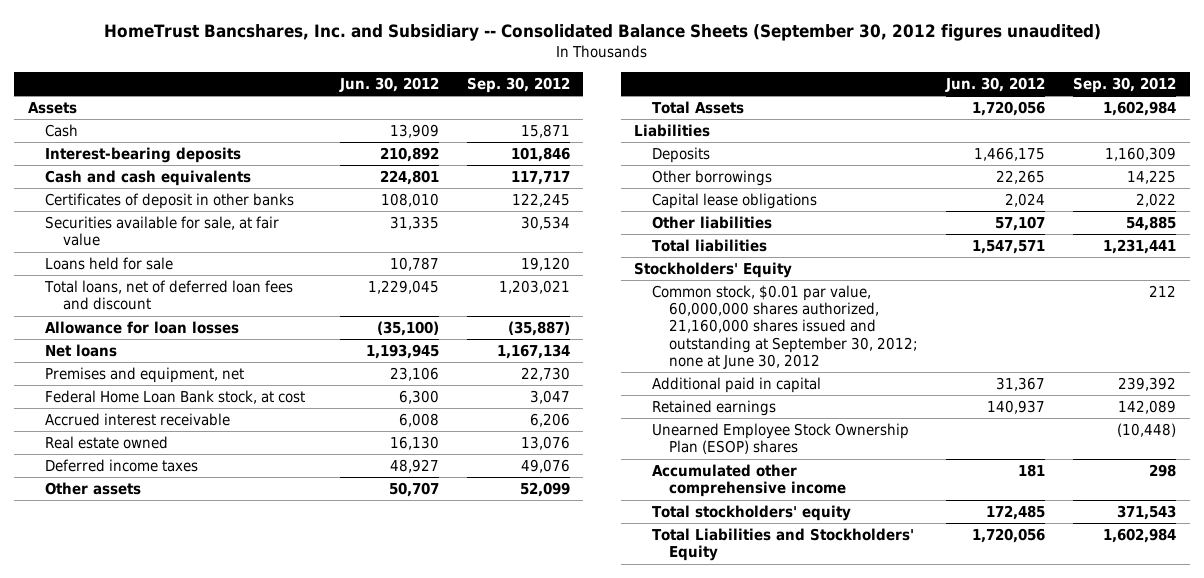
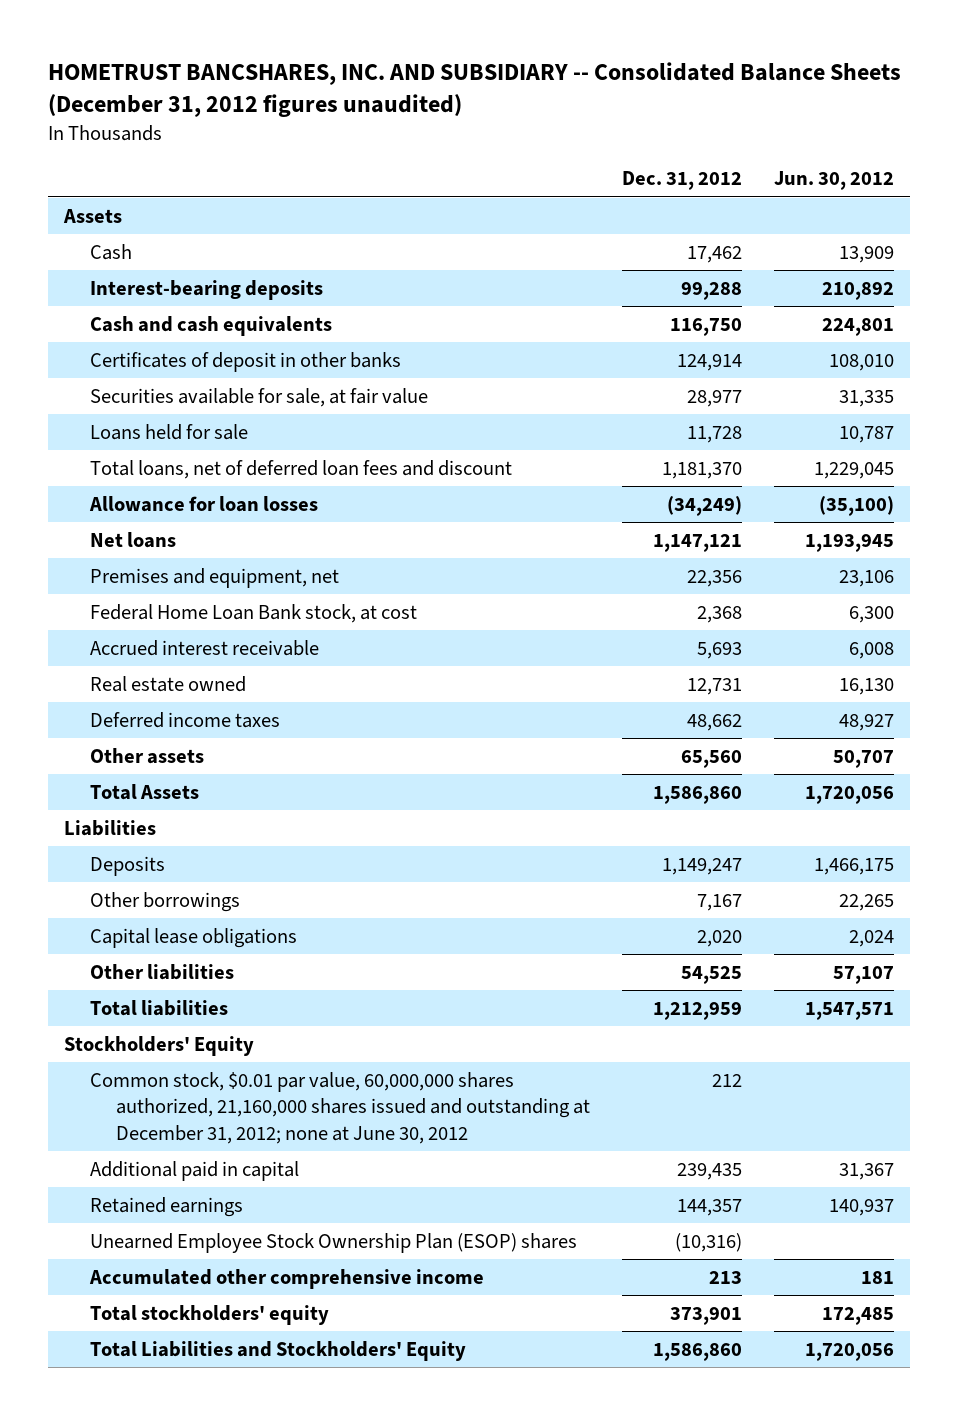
- HomeTrust Bancshares, Inc. and Subsidiary -- Consolidated Balance Sheets (September 30, 2012 figures unaudited)
+ HOMETRUST BANCSHARES, INC. AND SUBSIDIARY -- Consolidated Balance Sheets (December 31, 2012 figures unaudited)
- | Jun. 30, 2012 | Sep. 30, 2012
+ | Dec. 31, 2012 | Jun. 30, 2012
- Common stock, $0.01 par value, 60,000,000 shares authorized, 21,160,000 shares issued and outstanding at September 30, 2012; none at June 30, 2012 | | 212
+ Common stock, $0.01 par value, 60,000,000 shares authorized, 21,160,000 shares issued and outstanding at December 31, 2012; none at June 30, 2012 | 212 |

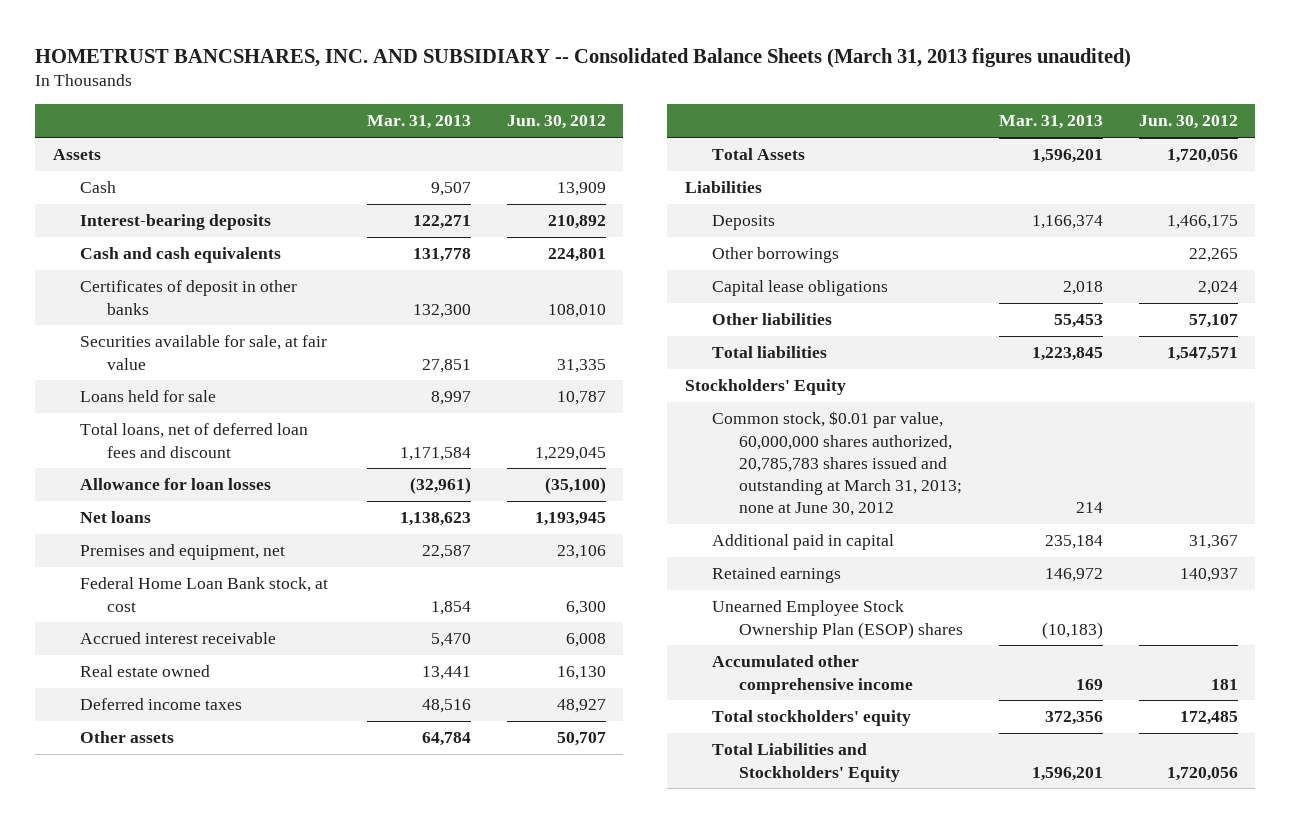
- HOMETRUST BANCSHARES, INC. AND SUBSIDIARY -- Consolidated Balance Sheets (December 31, 2012 figures unaudited)
+ HOMETRUST BANCSHARES, INC. AND SUBSIDIARY -- Consolidated Balance Sheets (March 31, 2013 figures unaudited)
- | Dec. 31, 2012 | Jun. 30, 2012
+ | Mar. 31, 2013 | Jun. 30, 2012
- Common stock, $0.01 par value, 60,000,000 shares authorized, 21,160,000 shares issued and outstanding at December 31, 2012; none at June 30, 2012 | 212 |
+ Common stock, $0.01 par value, 60,000,000 shares authorized, 20,785,783 shares issued and outstanding at March 31, 2013; none at June 30, 2012 | 214 |

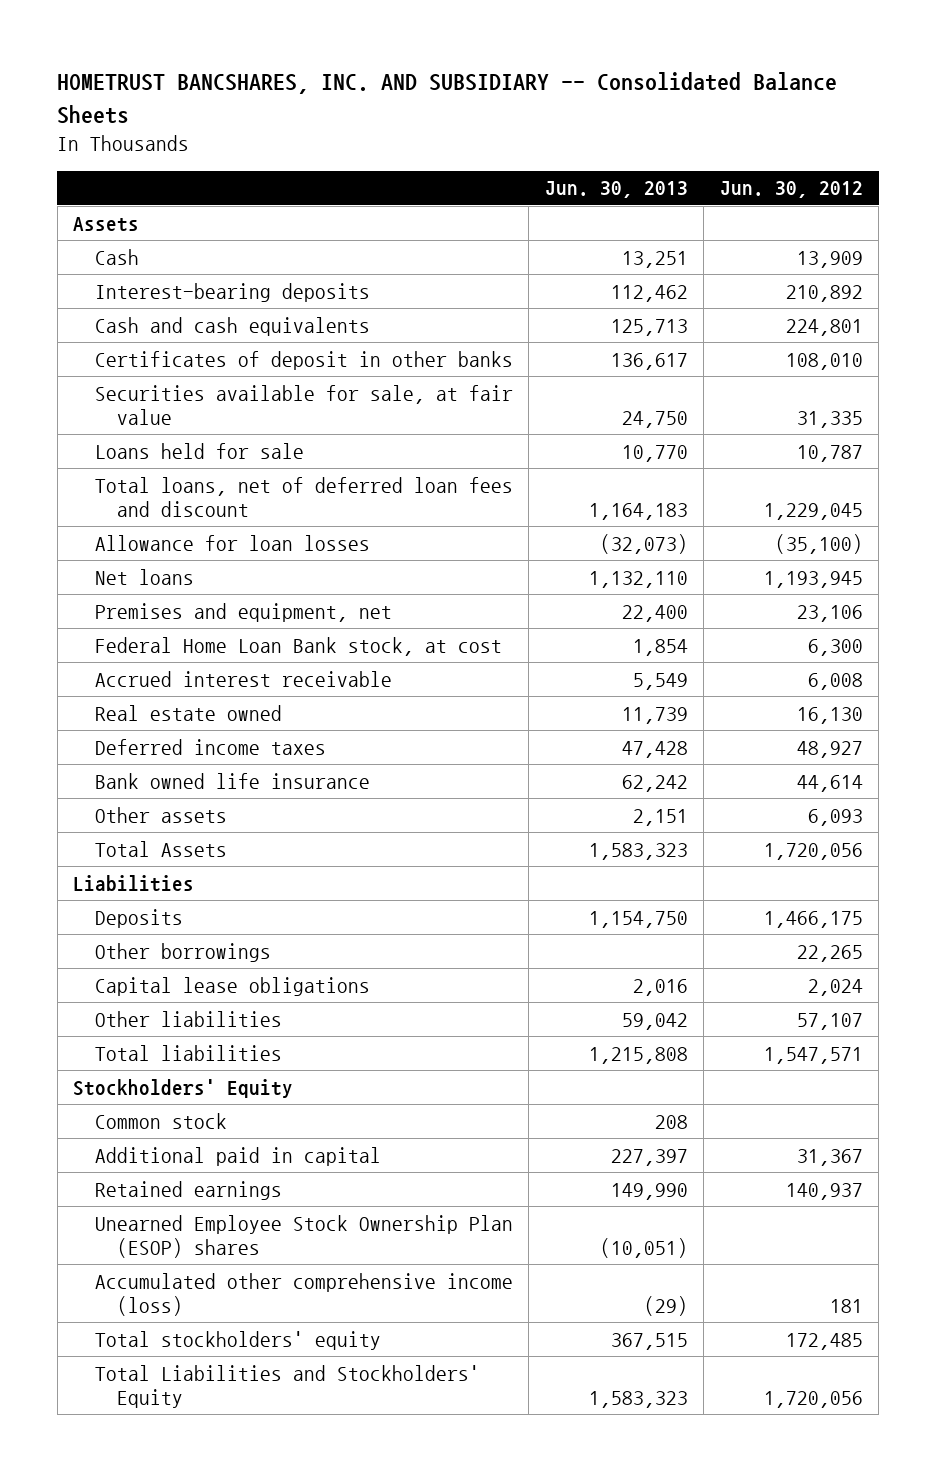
- HOMETRUST BANCSHARES, INC. AND SUBSIDIARY -- Consolidated Balance Sheets (March 31, 2013 figures unaudited)
+ HOMETRUST BANCSHARES, INC. AND SUBSIDIARY -- Consolidated Balance Sheets
- | Mar. 31, 2013 | Jun. 30, 2012
+ | Jun. 30, 2013 | Jun. 30, 2012
- Other assets | 64,784 | 50,707
+ Bank owned life insurance | 62,242 | 44,614
+ Other assets | 2,151 | 6,093
- Common stock, $0.01 par value, 60,000,000 shares authorized, 20,785,783 shares issued and outstanding at March 31, 2013; none at June 30, 2012 | 214 |
+ Common stock | 208 |
- Accumulated other comprehensive income | 169 | 181
+ Accumulated other comprehensive income (loss) | (29) | 181

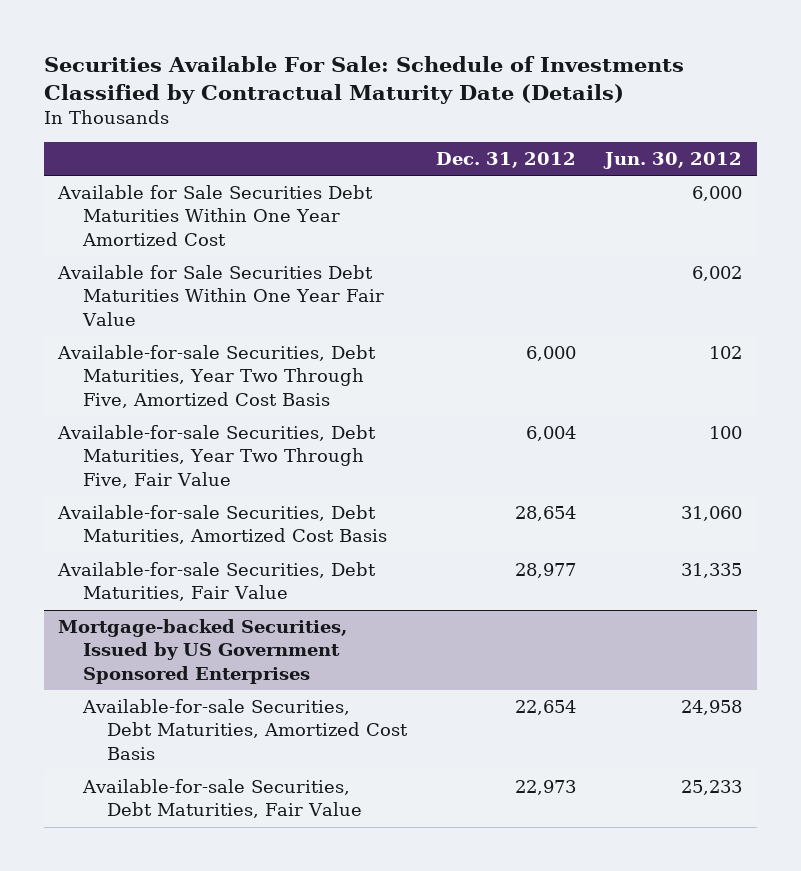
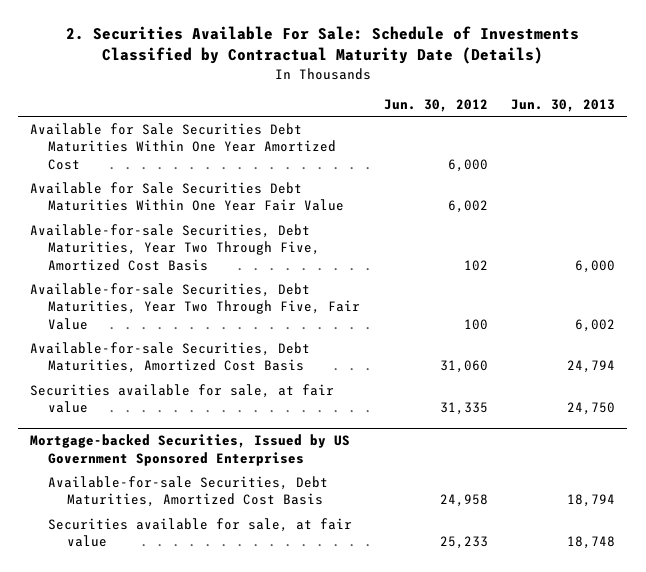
- Securities Available For Sale: Schedule of Investments Classified by Contractual Maturity Date (Details)
+ 2. Securities Available For Sale: Schedule of Investments Classified by Contractual Maturity Date (Details)
- | Dec. 31, 2012 | Jun. 30, 2012
+ | Jun. 30, 2012 | Jun. 30, 2013
- Available-for-sale Securities, Debt Maturities, Fair Value | 28,977 | 31,335
+ Securities available for sale, at fair value | 31,335 | 24,750
@ Mortgage-backed Securities, Issued by US Government Sponsored Enterprises
- Available-for-sale Securities, Debt Maturities, Fair Value | 22,973 | 25,233
+ Securities available for sale, at fair value | 25,233 | 18,748

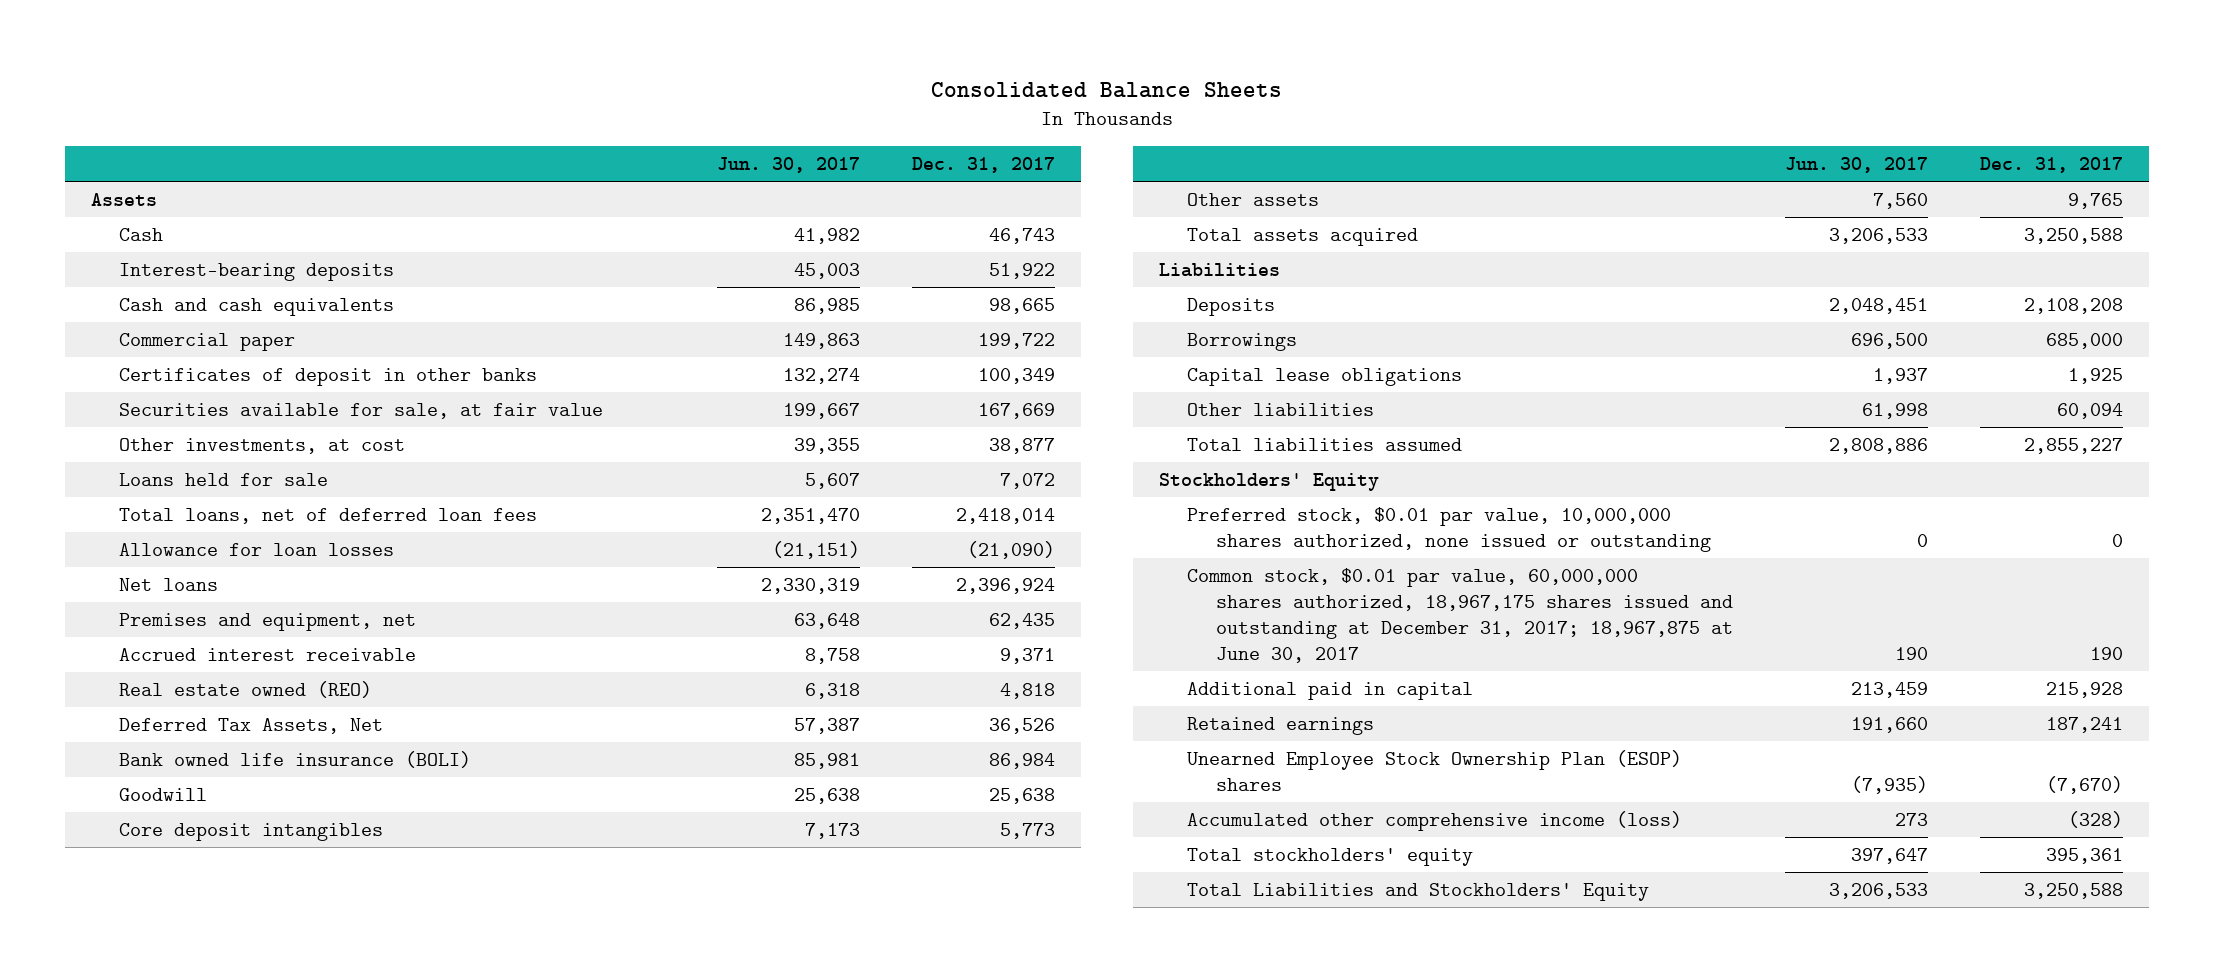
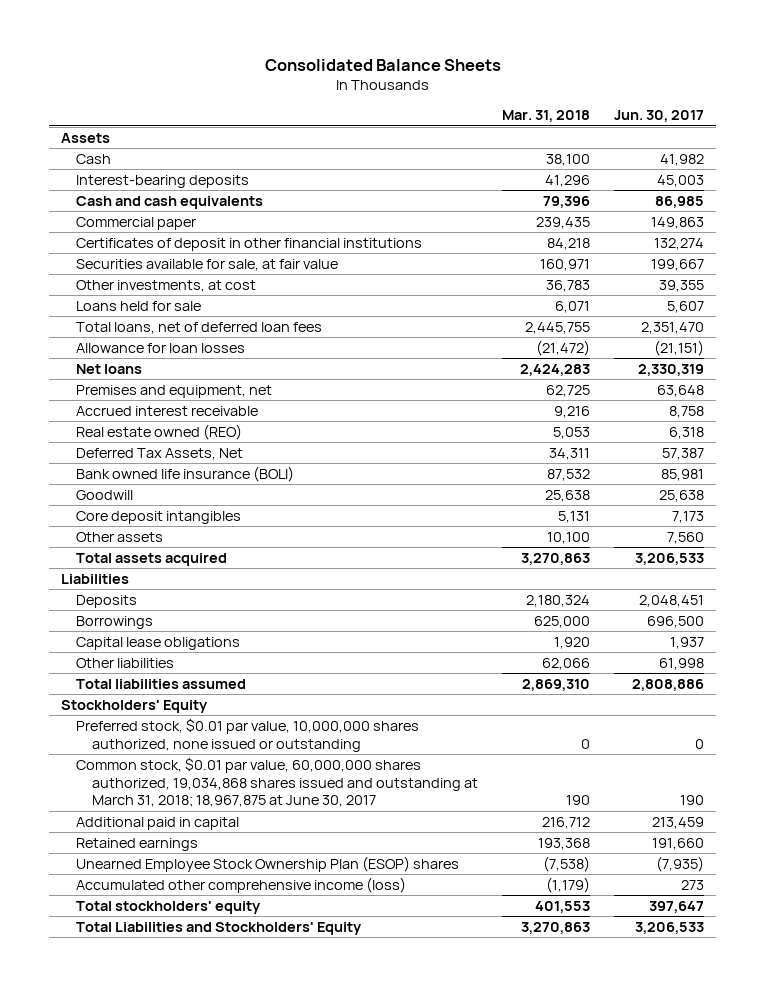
- | Jun. 30, 2017 | Dec. 31, 2017
+ | Mar. 31, 2018 | Jun. 30, 2017
- Certificates of deposit in other banks | 132,274 | 100,349
+ Certificates of deposit in other financial institutions | 84,218 | 132,274
- Common stock, $0.01 par value, 60,000,000 shares authorized, 18,967,175 shares issued and outstanding at December 31, 2017; 18,967,875 at June 30, 2017 | 190 | 190
+ Common stock, $0.01 par value, 60,000,000 shares authorized, 19,034,868 shares issued and outstanding at March 31, 2018; 18,967,875 at June 30, 2017 | 190 | 190

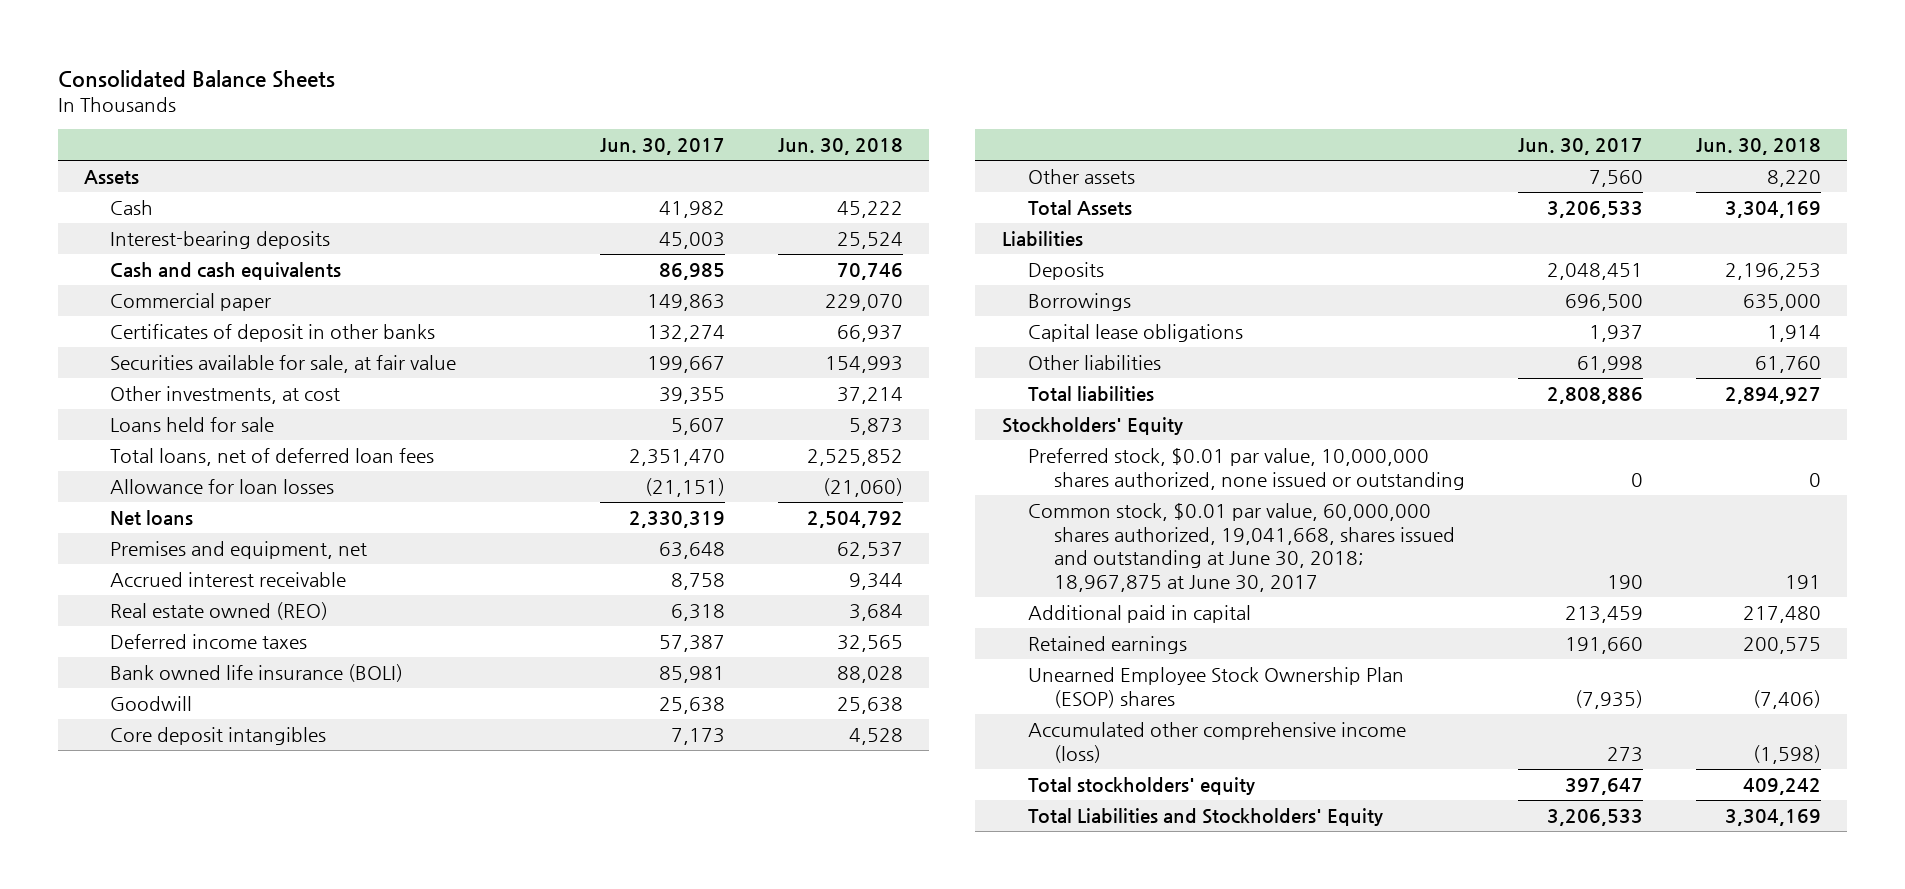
- | Mar. 31, 2018 | Jun. 30, 2017
+ | Jun. 30, 2017 | Jun. 30, 2018
- Certificates of deposit in other financial institutions | 84,218 | 132,274
+ Certificates of deposit in other banks | 132,274 | 66,937
- Deferred Tax Assets, Net | 34,311 | 57,387
+ Deferred income taxes | 57,387 | 32,565
- Total assets acquired | 3,270,863 | 3,206,533
+ Total Assets | 3,206,533 | 3,304,169
- Total liabilities assumed | 2,869,310 | 2,808,886
+ Total liabilities | 2,808,886 | 2,894,927
- Common stock, $0.01 par value, 60,000,000 shares authorized, 19,034,868 shares issued and outstanding at March 31, 2018; 18,967,875 at June 30, 2017 | 190 | 190
+ Common stock, $0.01 par value, 60,000,000 shares authorized, 19,041,668, shares issued and outstanding at June 30, 2018; 18,967,875 at June 30, 2017 | 190 | 191

